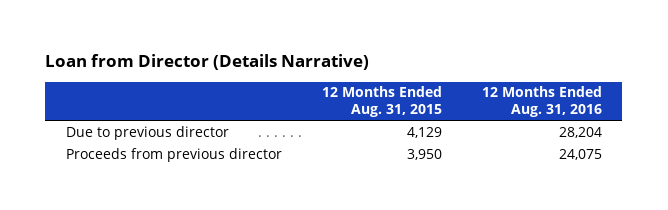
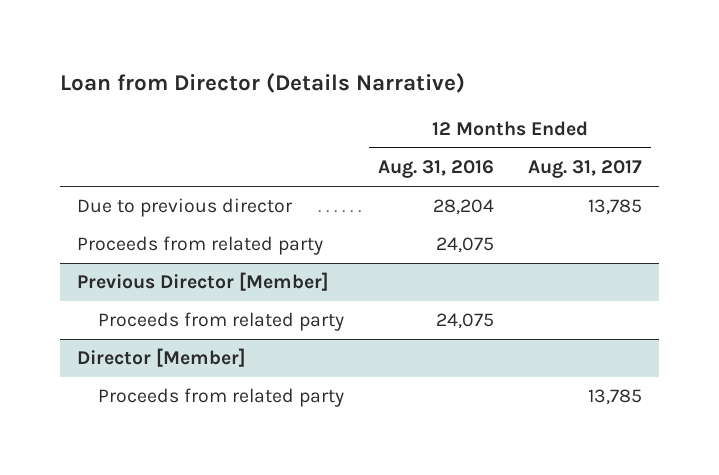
- | 12 Months Ended Aug. 31, 2015 | 12 Months Ended Aug. 31, 2016
+ | 12 Months Ended Aug. 31, 2016 | 12 Months Ended Aug. 31, 2017
- Proceeds from previous director | 3,950 | 24,075
+ Proceeds from related party | 24,075 |
+ Previous Director [Member]
+ Proceeds from related party | 24,075 |
+ Director [Member]
+ Proceeds from related party | | 13,785

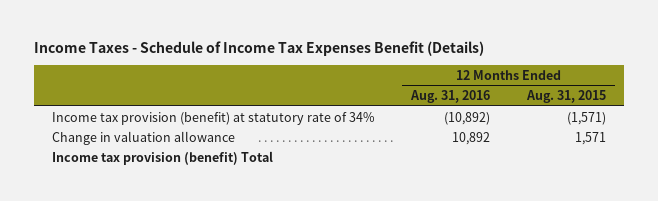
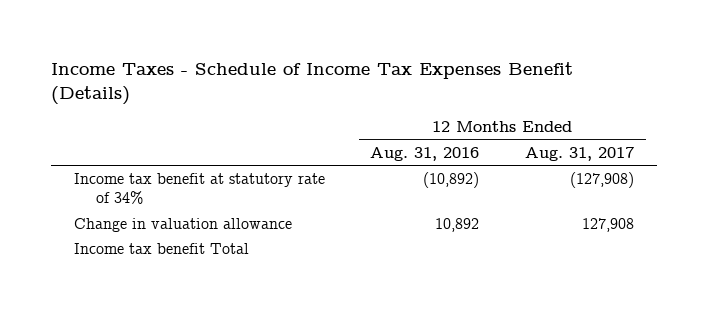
- | 12 Months Ended Aug. 31, 2016 | 12 Months Ended Aug. 31, 2015
+ | 12 Months Ended Aug. 31, 2016 | 12 Months Ended Aug. 31, 2017
- Income tax provision (benefit) at statutory rate of 34% | (10,892) | (1,571)
+ Income tax benefit at statutory rate of 34% | (10,892) | (127,908)
- Income tax provision (benefit) Total
+ Income tax benefit Total

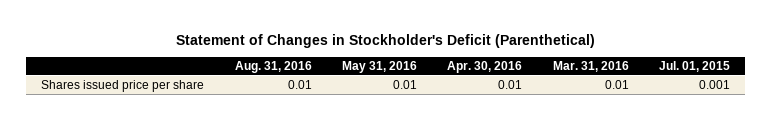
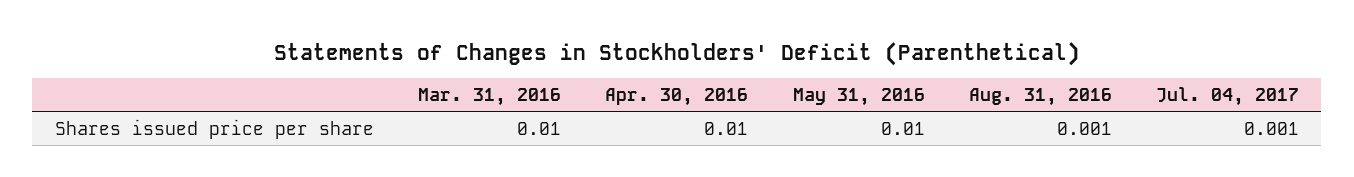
- Statement of Changes in Stockholder's Deficit (Parenthetical)
+ Statements of Changes in Stockholders' Deficit (Parenthetical)
- | Aug. 31, 2016 | May 31, 2016 | Apr. 30, 2016 | Mar. 31, 2016 | Jul. 01, 2015
+ | Mar. 31, 2016 | Apr. 30, 2016 | May 31, 2016 | Aug. 31, 2016 | Jul. 04, 2017
- Shares issued price per share | 0.01 | 0.01 | 0.01 | 0.01 | 0.001
+ Shares issued price per share | 0.01 | 0.01 | 0.01 | 0.001 | 0.001

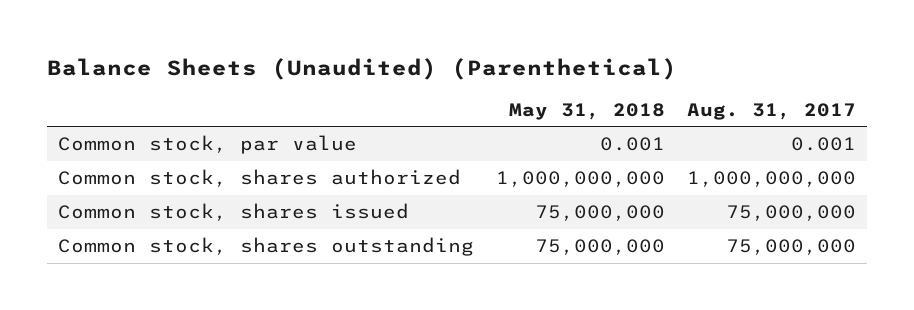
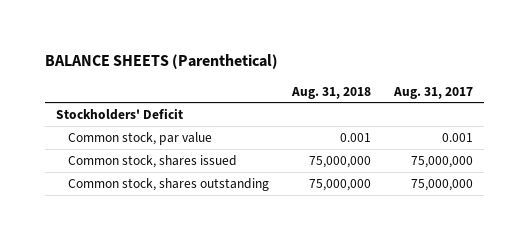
- Balance Sheets (Unaudited) (Parenthetical)
+ BALANCE SHEETS (Parenthetical)
- | May 31, 2018 | Aug. 31, 2017
+ | Aug. 31, 2018 | Aug. 31, 2017
+ Stockholders' Deficit
- Common stock, shares authorized | 1,000,000,000 | 1,000,000,000

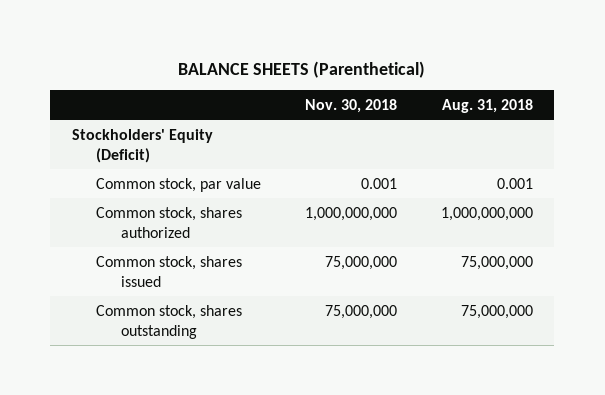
- | Aug. 31, 2018 | Aug. 31, 2017
+ | Nov. 30, 2018 | Aug. 31, 2018
- Stockholders' Deficit
+ Stockholders' Equity (Deficit)
+ Common stock, shares authorized | 1,000,000,000 | 1,000,000,000

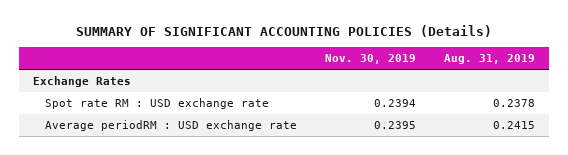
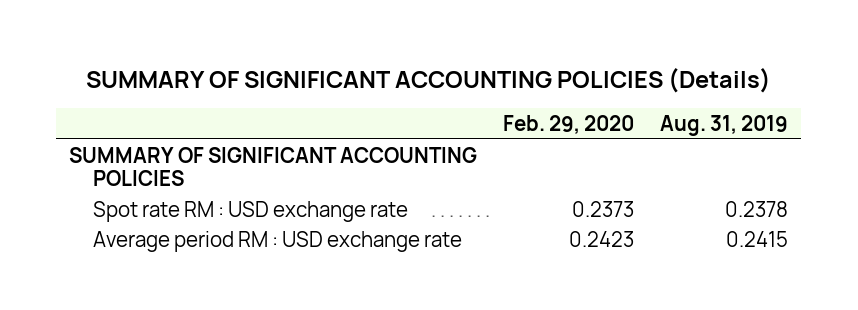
- | Nov. 30, 2019 | Aug. 31, 2019
+ | Feb. 29, 2020 | Aug. 31, 2019
- Exchange Rates
+ SUMMARY OF SIGNIFICANT ACCOUNTING POLICIES
- Average periodRM : USD exchange rate | 0.2395 | 0.2415
+ Average period RM : USD exchange rate | 0.2423 | 0.2415

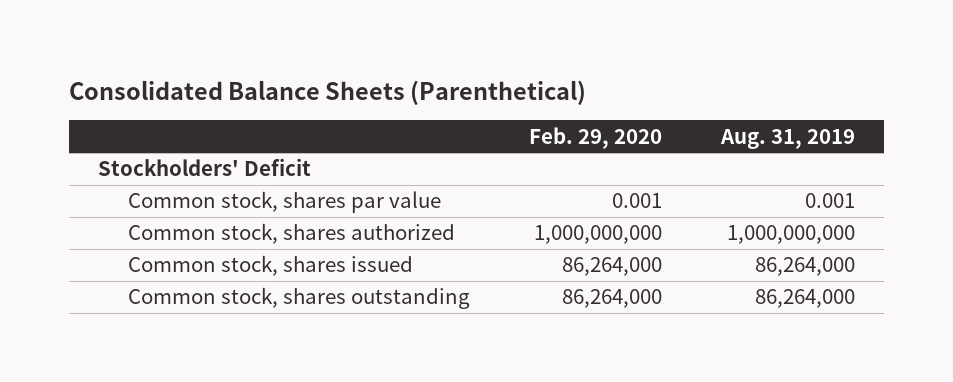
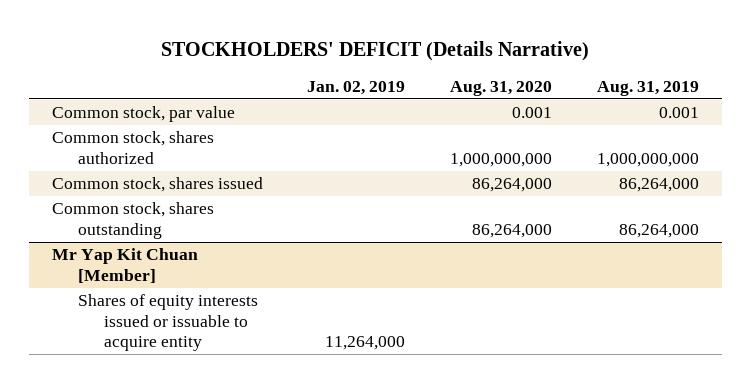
- Consolidated Balance Sheets (Parenthetical)
+ STOCKHOLDERS' DEFICIT (Details Narrative)
- | Feb. 29, 2020 | Aug. 31, 2019
+ | Jan. 02, 2019 | Aug. 31, 2020 | Aug. 31, 2019
- Stockholders' Deficit
- Common stock, shares par value | 0.001 | 0.001
+ Common stock, par value | | 0.001 | 0.001
+ Mr Yap Kit Chuan [Member]
+ Shares of equity interests issued or issuable to acquire entity | 11,264,000 | |

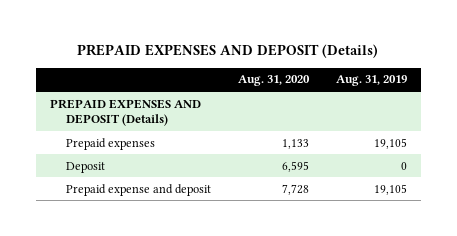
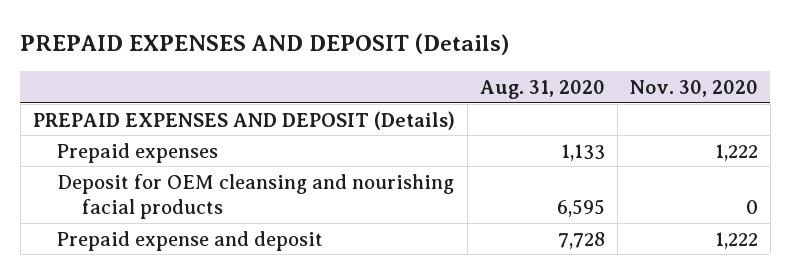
- | Aug. 31, 2020 | Aug. 31, 2019
+ | Aug. 31, 2020 | Nov. 30, 2020
- Deposit | 6,595 | 0
+ Deposit for OEM cleansing and nourishing facial products | 6,595 | 0

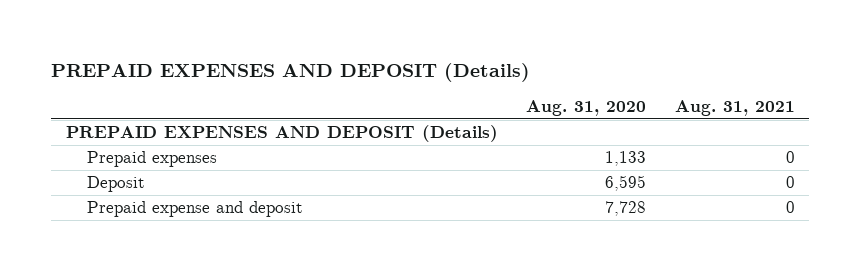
- | Aug. 31, 2020 | Nov. 30, 2020
+ | Aug. 31, 2020 | Aug. 31, 2021
- Deposit for OEM cleansing and nourishing facial products | 6,595 | 0
+ Deposit | 6,595 | 0

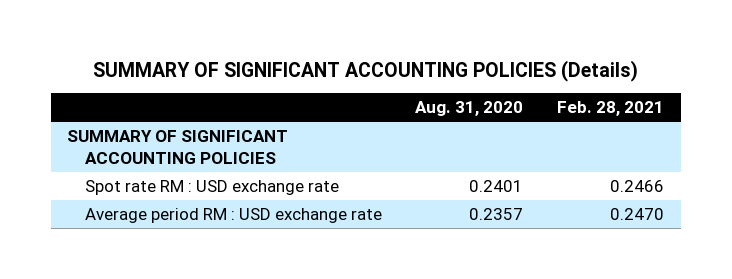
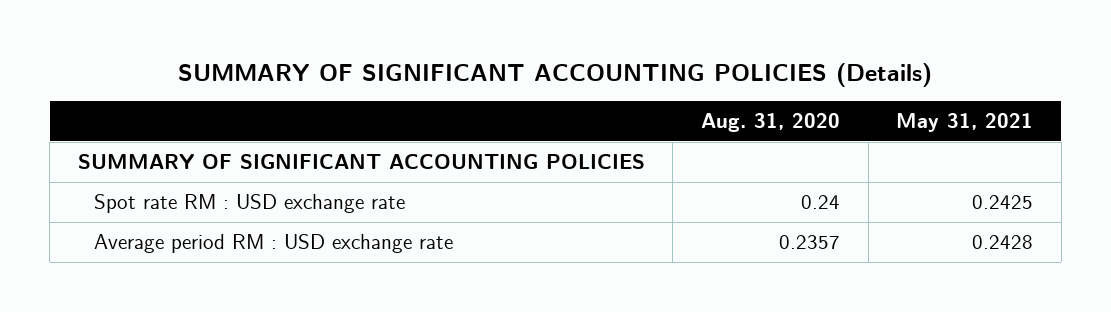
- | Aug. 31, 2020 | Feb. 28, 2021
+ | Aug. 31, 2020 | May 31, 2021
- Spot rate RM : USD exchange rate | 0.2401 | 0.2466
+ Spot rate RM : USD exchange rate | 0.24 | 0.2425

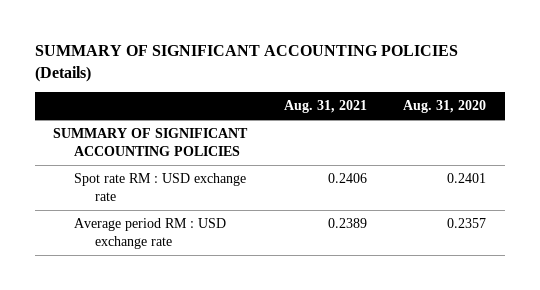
- | Aug. 31, 2020 | May 31, 2021
+ | Aug. 31, 2021 | Aug. 31, 2020
- Spot rate RM : USD exchange rate | 0.24 | 0.2425
+ Spot rate RM : USD exchange rate | 0.2406 | 0.2401

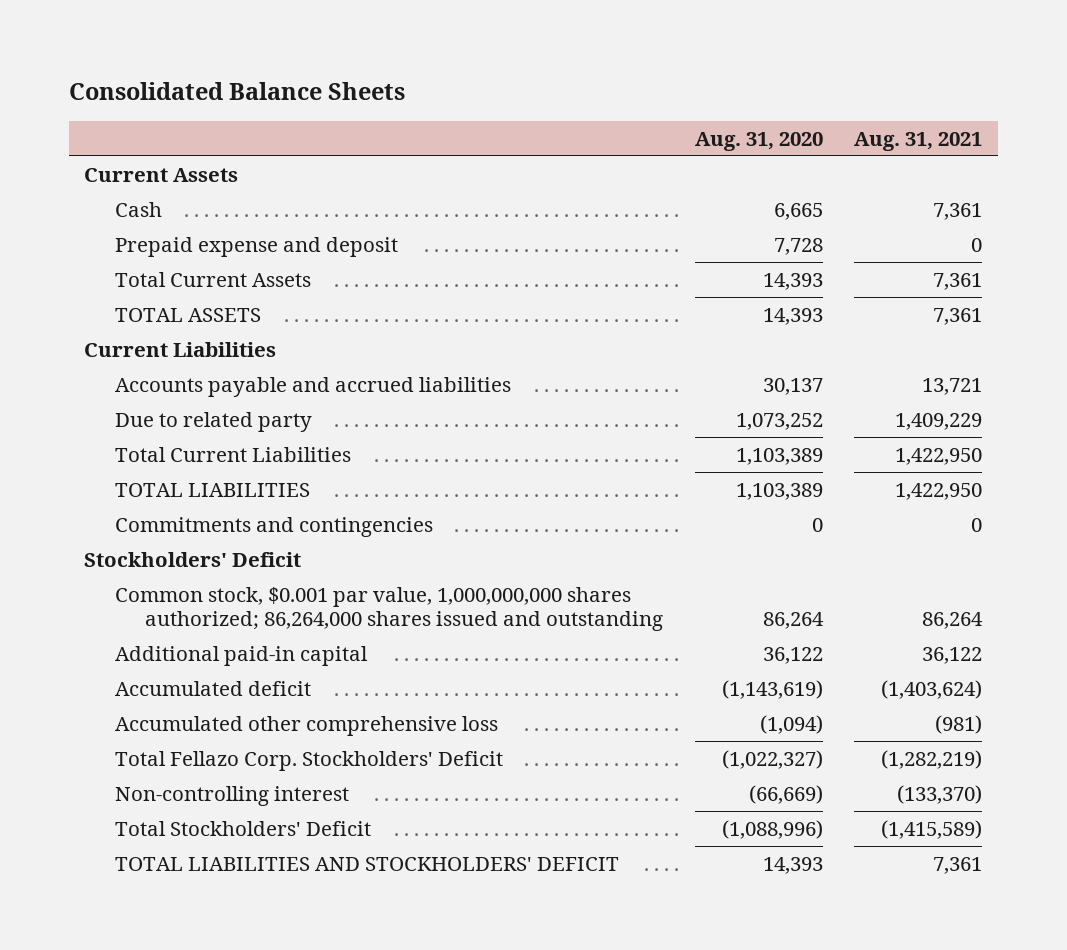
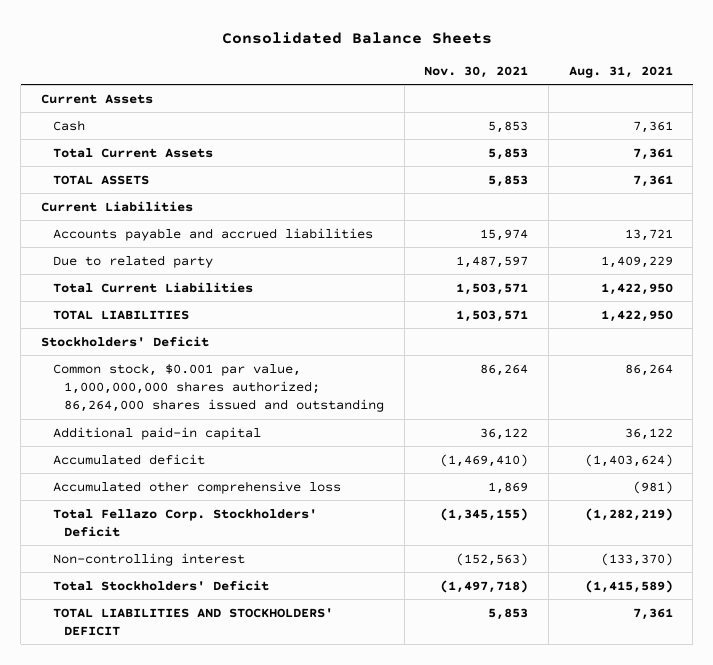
- | Aug. 31, 2020 | Aug. 31, 2021
+ | Nov. 30, 2021 | Aug. 31, 2021
- Prepaid expense and deposit | 7,728 | 0
- Commitments and contingencies | 0 | 0

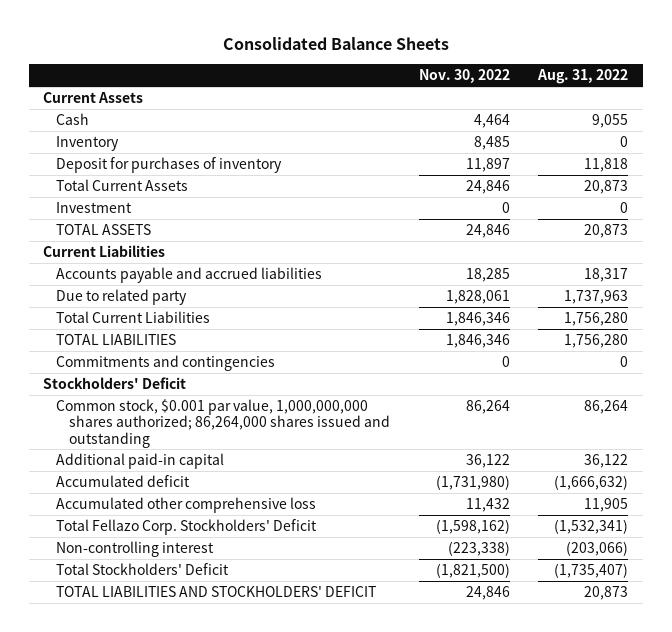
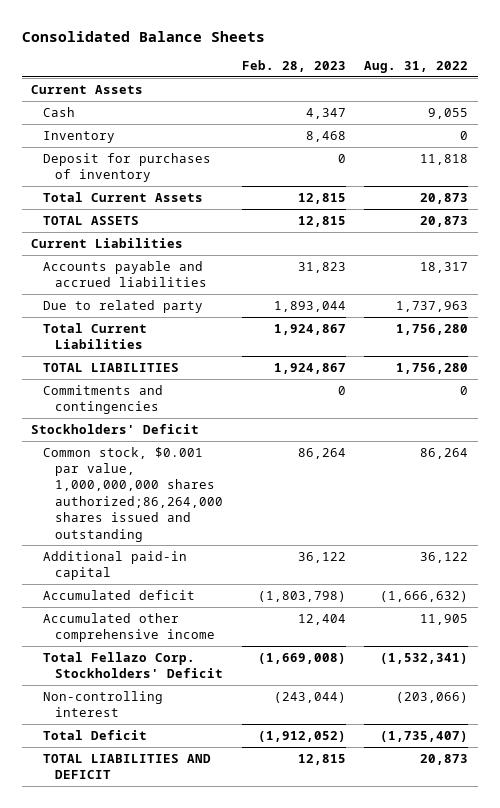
- | Nov. 30, 2022 | Aug. 31, 2022
+ | Feb. 28, 2023 | Aug. 31, 2022
- Investment | 0 | 0
- Common stock, $0.001 par value, 1,000,000,000 shares authorized; 86,264,000 shares issued and outstanding | 86,264 | 86,264
+ Common stock, $0.001 par value, 1,000,000,000 shares authorized;86,264,000 shares issued and outstanding | 86,264 | 86,264
- Accumulated other comprehensive loss | 11,432 | 11,905
+ Accumulated other comprehensive income | 12,404 | 11,905
- Total Stockholders' Deficit | (1,821,500) | (1,735,407)
- TOTAL LIABILITIES AND STOCKHOLDERS' DEFICIT | 24,846 | 20,873
+ Total Deficit | (1,912,052) | (1,735,407)
+ TOTAL LIABILITIES AND DEFICIT | 12,815 | 20,873

